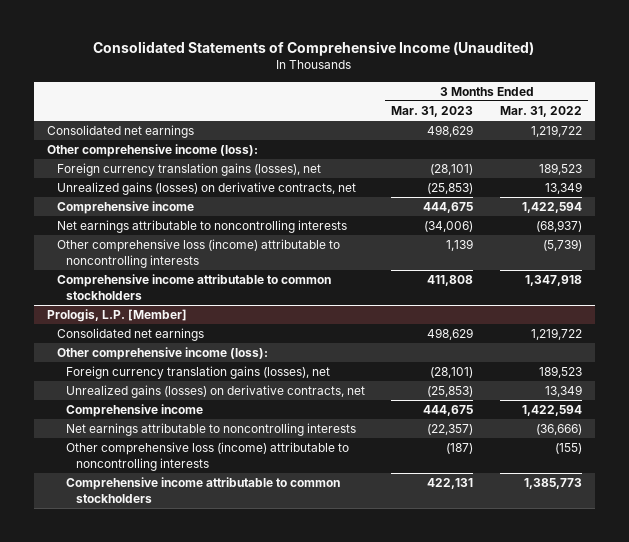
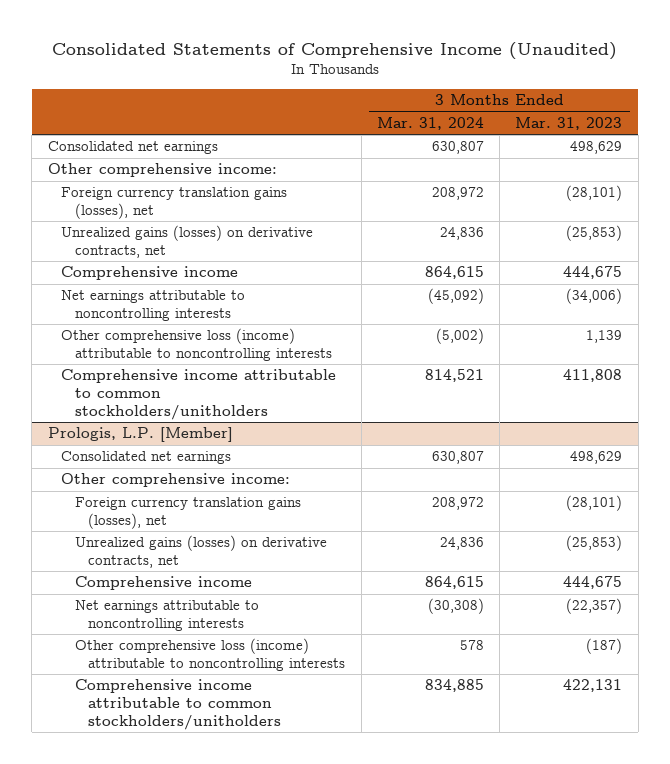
- | 3 Months Ended Mar. 31, 2023 | 3 Months Ended Mar. 31, 2022
+ | 3 Months Ended Mar. 31, 2024 | 3 Months Ended Mar. 31, 2023
- Other comprehensive income (loss):
+ Other comprehensive income:
- Comprehensive income attributable to common stockholders | 411,808 | 1,347,918
+ Comprehensive income attributable to common stockholders/unitholders | 814,521 | 411,808
@ Prologis, L.P. [Member]
- Other comprehensive income (loss):
+ Other comprehensive income:
- Comprehensive income attributable to common stockholders | 422,131 | 1,385,773
+ Comprehensive income attributable to common stockholders/unitholders | 834,885 | 422,131

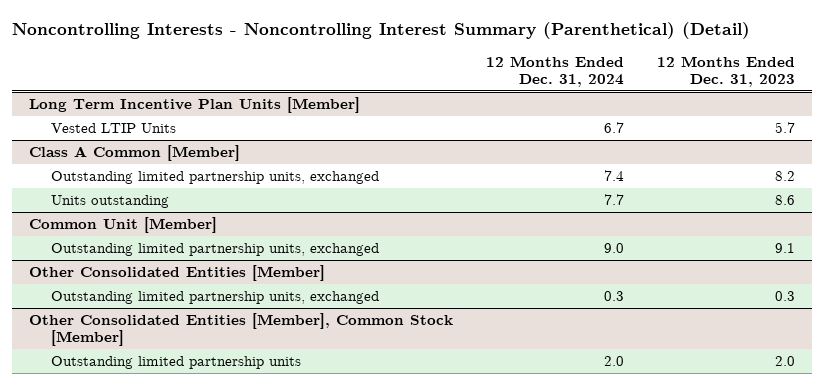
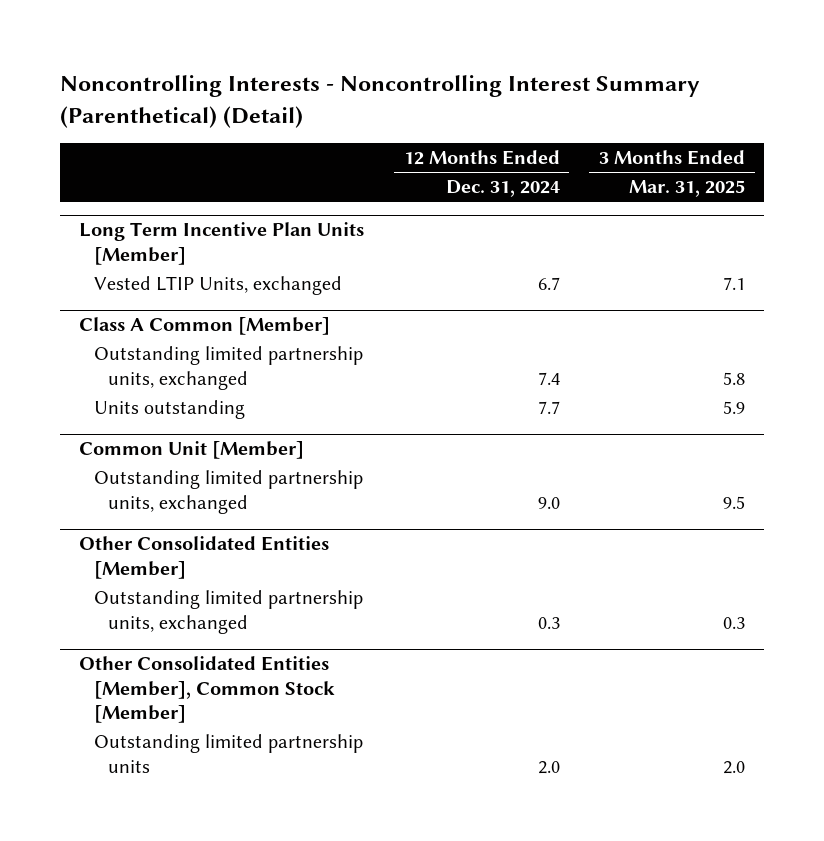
- | 12 Months Ended Dec. 31, 2024 | 12 Months Ended Dec. 31, 2023
+ | 12 Months Ended Dec. 31, 2024 | 3 Months Ended Mar. 31, 2025
@ Long Term Incentive Plan Units [Member]
- Vested LTIP Units | 6.7 | 5.7
+ Vested LTIP Units, exchanged | 6.7 | 7.1

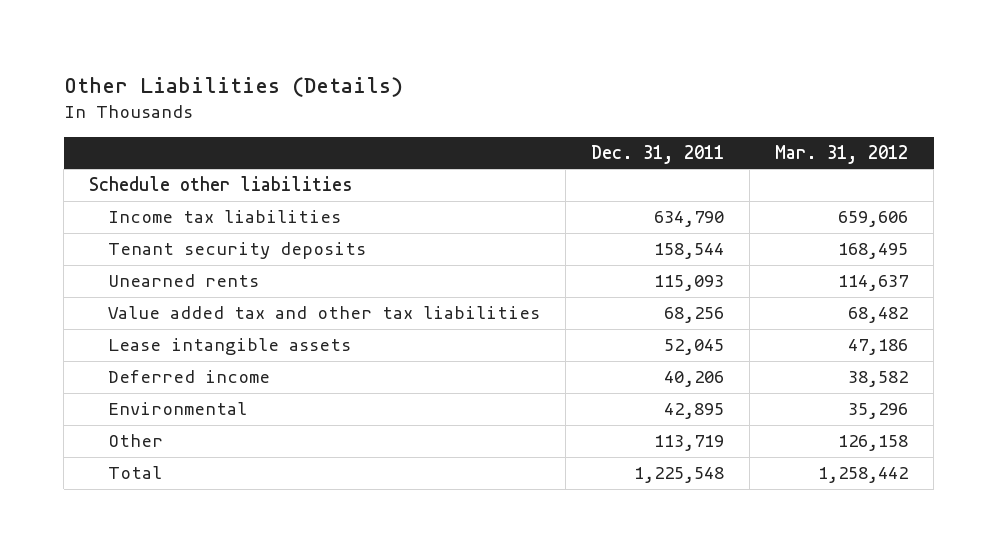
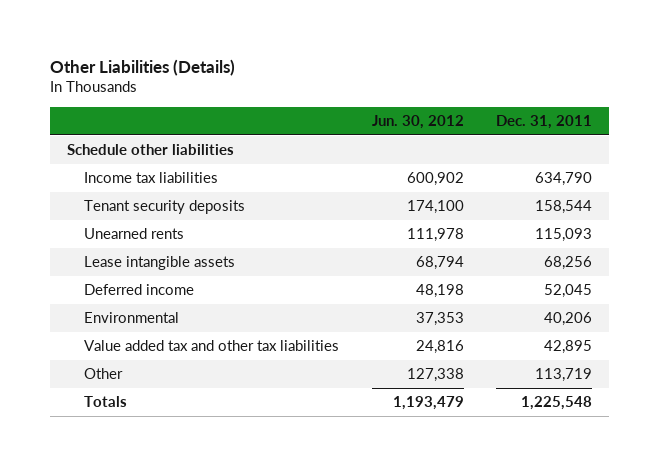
- | Dec. 31, 2011 | Mar. 31, 2012
+ | Jun. 30, 2012 | Dec. 31, 2011
- Value added tax and other tax liabilities | 68,256 | 68,482
- Lease intangible assets | 52,045 | 47,186
- Deferred income | 40,206 | 38,582
- Environmental | 42,895 | 35,296
+ Lease intangible assets | 68,794 | 68,256
+ Deferred income | 48,198 | 52,045
+ Environmental | 37,353 | 40,206
+ Value added tax and other tax liabilities | 24,816 | 42,895
- Total | 1,225,548 | 1,258,442
+ Totals | 1,193,479 | 1,225,548

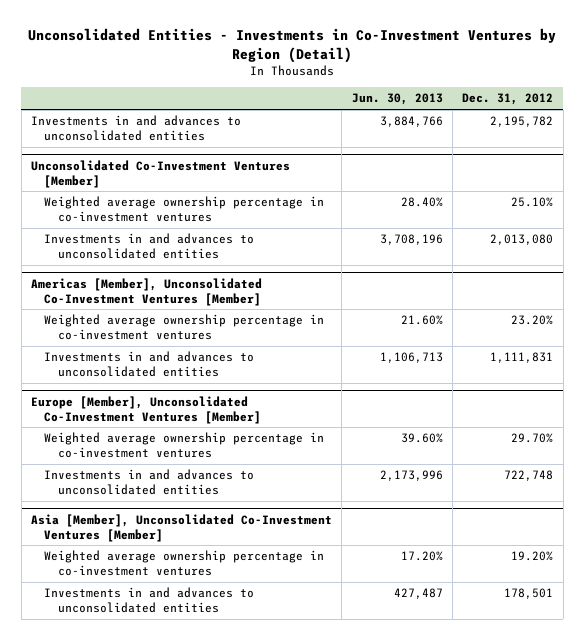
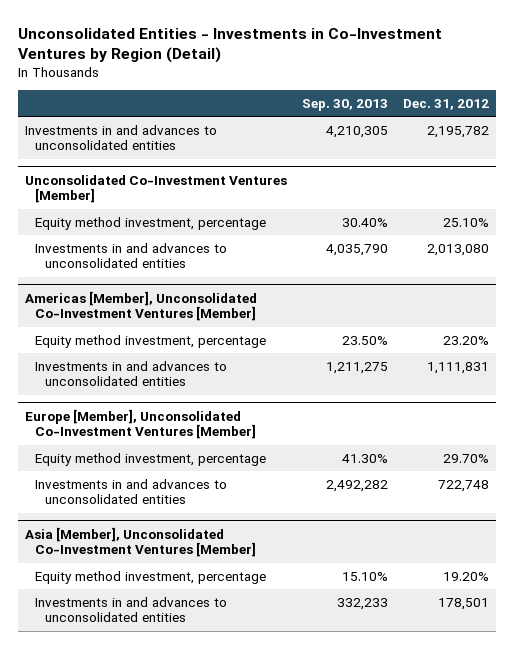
- | Jun. 30, 2013 | Dec. 31, 2012
+ | Sep. 30, 2013 | Dec. 31, 2012
@ Unconsolidated Co-Investment Ventures [Member]
- Weighted average ownership percentage in co-investment ventures | 28.40% | 25.10%
+ Equity method investment, percentage | 30.40% | 25.10%
@ Americas [Member], Unconsolidated Co-Investment Ventures [Member]
- Weighted average ownership percentage in co-investment ventures | 21.60% | 23.20%
+ Equity method investment, percentage | 23.50% | 23.20%
@ Europe [Member], Unconsolidated Co-Investment Ventures [Member]
- Weighted average ownership percentage in co-investment ventures | 39.60% | 29.70%
+ Equity method investment, percentage | 41.30% | 29.70%
@ Asia [Member], Unconsolidated Co-Investment Ventures [Member]
- Weighted average ownership percentage in co-investment ventures | 17.20% | 19.20%
+ Equity method investment, percentage | 15.10% | 19.20%

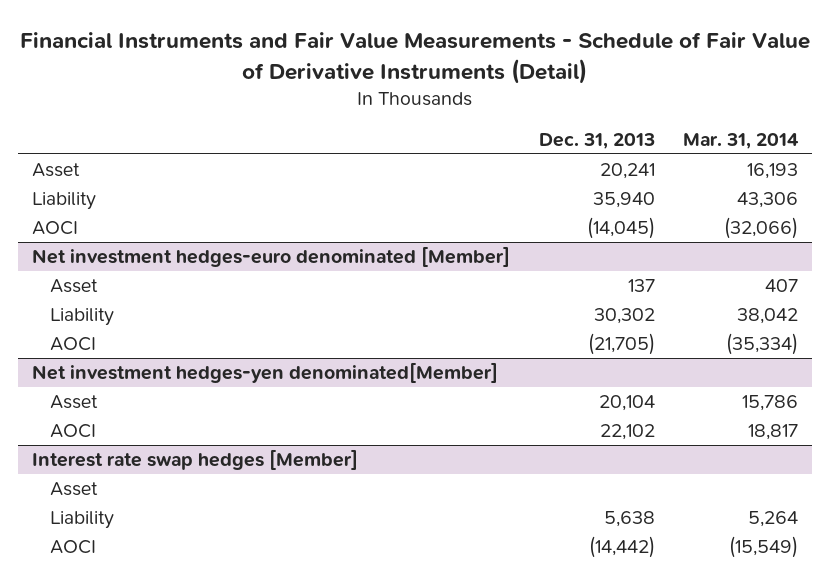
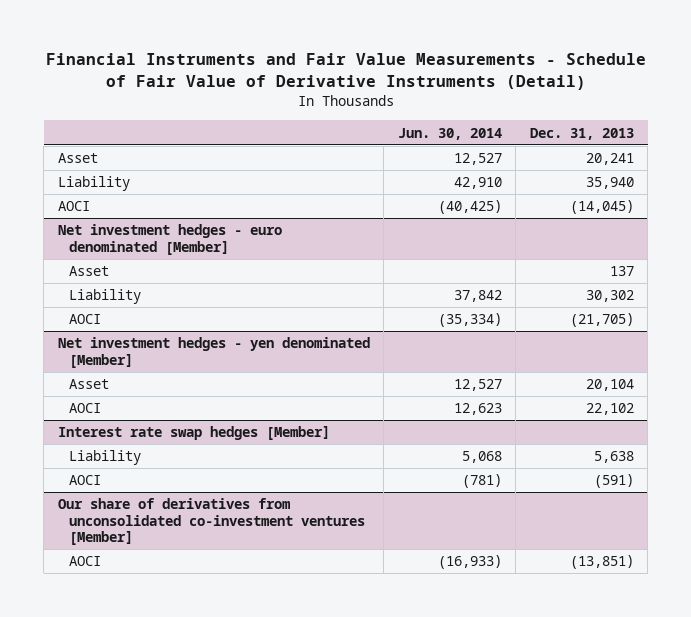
- | Dec. 31, 2013 | Mar. 31, 2014
+ | Jun. 30, 2014 | Dec. 31, 2013
- Net investment hedges-euro denominated [Member]
+ Net investment hedges - euro denominated [Member]
- Net investment hedges-yen denominated[Member]
+ Net investment hedges - yen denominated [Member]
@ Interest rate swap hedges [Member]
- Asset
- AOCI | (14,442) | (15,549)
+ AOCI | (781) | (591)
+ Our share of derivatives from unconsolidated co-investment ventures [Member]
+ AOCI | (16,933) | (13,851)

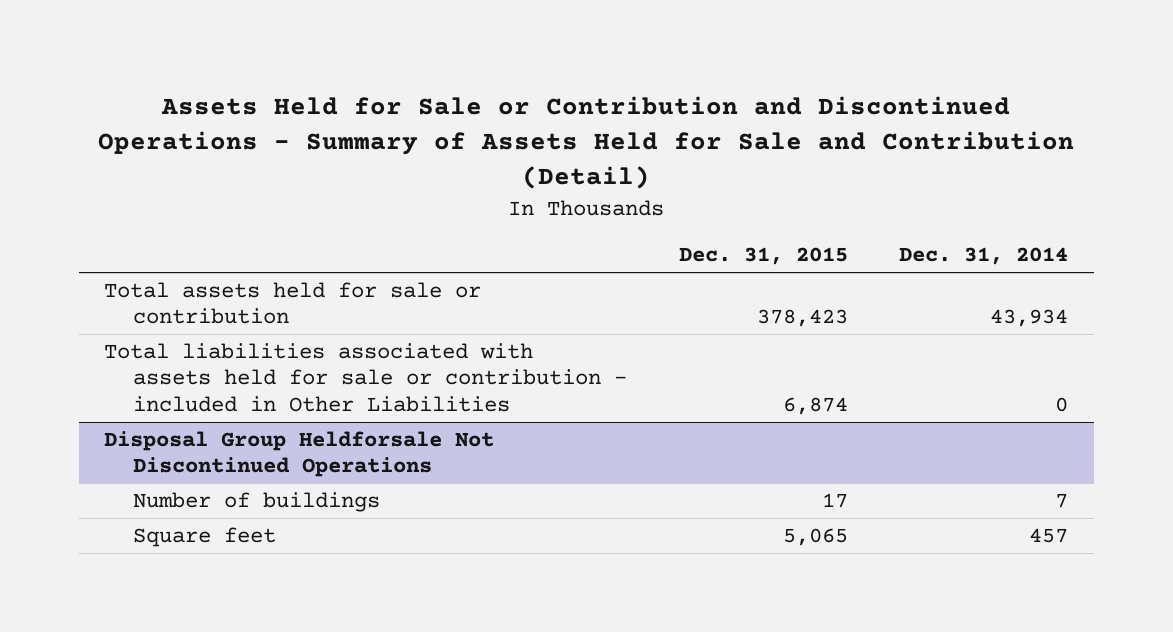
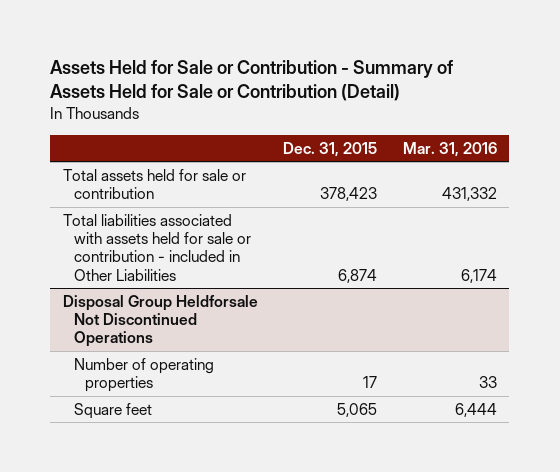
- Assets Held for Sale or Contribution and Discontinued Operations - Summary of Assets Held for Sale and Contribution (Detail)
+ Assets Held for Sale or Contribution - Summary of Assets Held for Sale or Contribution (Detail)
- | Dec. 31, 2015 | Dec. 31, 2014
+ | Dec. 31, 2015 | Mar. 31, 2016
@ Disposal Group Heldforsale Not Discontinued Operations
- Number of buildings | 17 | 7
+ Number of operating properties | 17 | 33

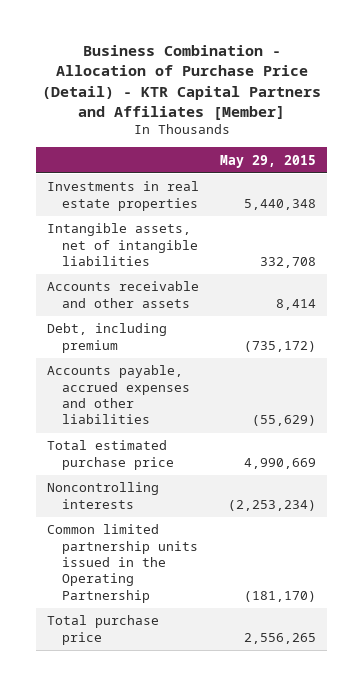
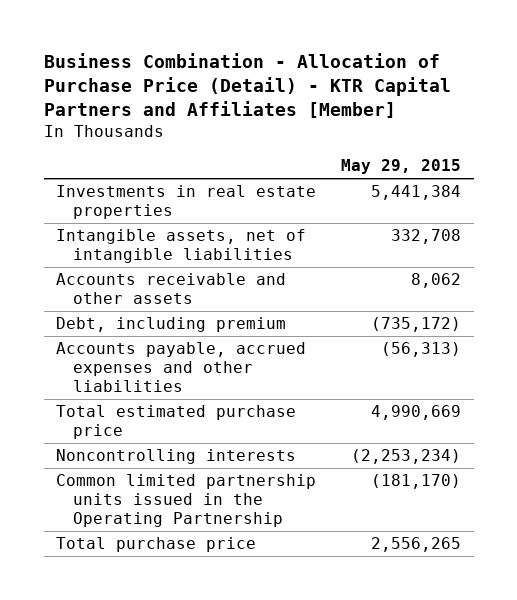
- Investments in real estate properties | 5,440,348
+ Investments in real estate properties | 5,441,384
- Accounts receivable and other assets | 8,414
+ Accounts receivable and other assets | 8,062
- Accounts payable, accrued expenses and other liabilities | (55,629)
+ Accounts payable, accrued expenses and other liabilities | (56,313)

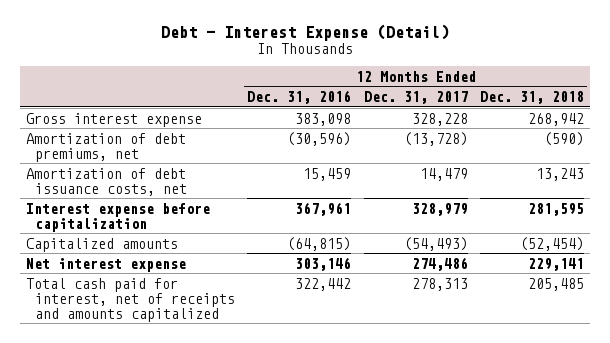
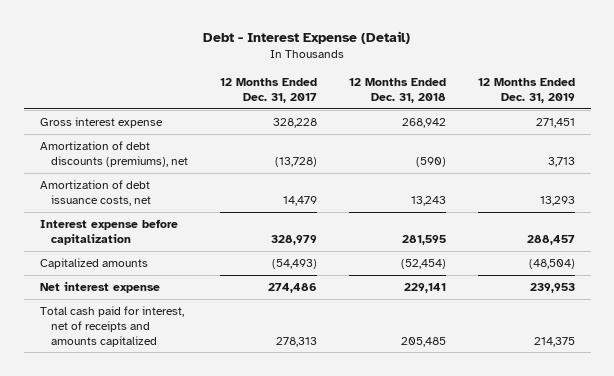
- | 12 Months Ended Dec. 31, 2016 | 12 Months Ended Dec. 31, 2017 | 12 Months Ended Dec. 31, 2018
+ | 12 Months Ended Dec. 31, 2017 | 12 Months Ended Dec. 31, 2018 | 12 Months Ended Dec. 31, 2019
- Amortization of debt premiums, net | (30,596) | (13,728) | (590)
+ Amortization of debt discounts (premiums), net | (13,728) | (590) | 3,713

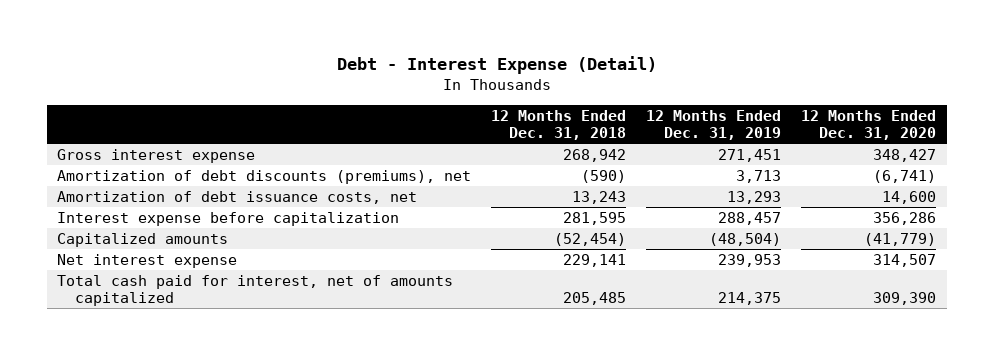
- | 12 Months Ended Dec. 31, 2017 | 12 Months Ended Dec. 31, 2018 | 12 Months Ended Dec. 31, 2019
+ | 12 Months Ended Dec. 31, 2018 | 12 Months Ended Dec. 31, 2019 | 12 Months Ended Dec. 31, 2020
- Total cash paid for interest, net of receipts and amounts capitalized | 278,313 | 205,485 | 214,375
+ Total cash paid for interest, net of amounts capitalized | 205,485 | 214,375 | 309,390

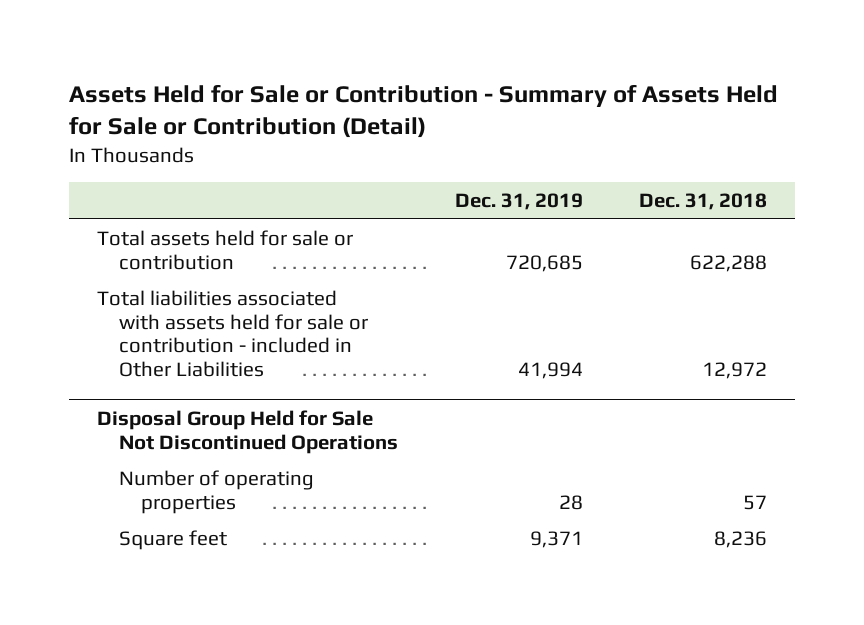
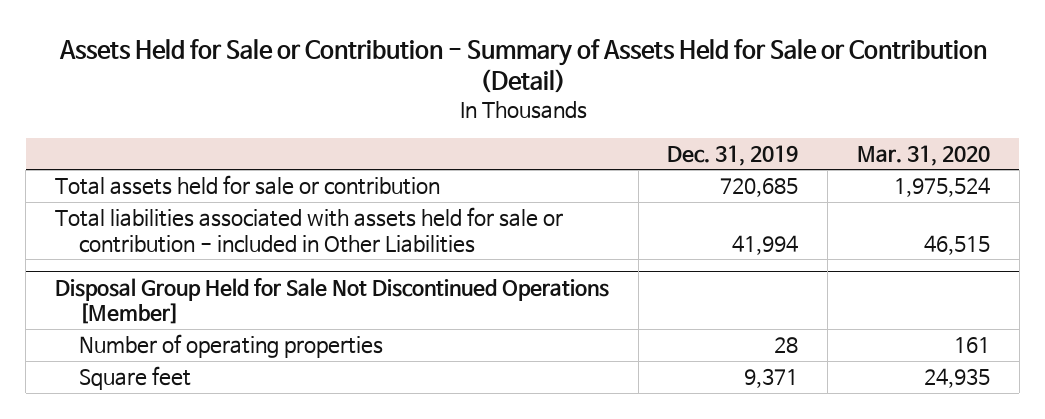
- | Dec. 31, 2019 | Dec. 31, 2018
+ | Dec. 31, 2019 | Mar. 31, 2020
- Disposal Group Held for Sale Not Discontinued Operations
+ Disposal Group Held for Sale Not Discontinued Operations [Member]

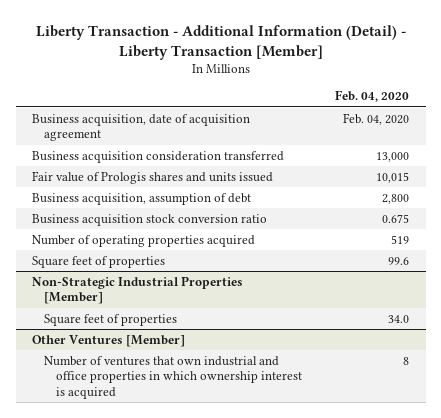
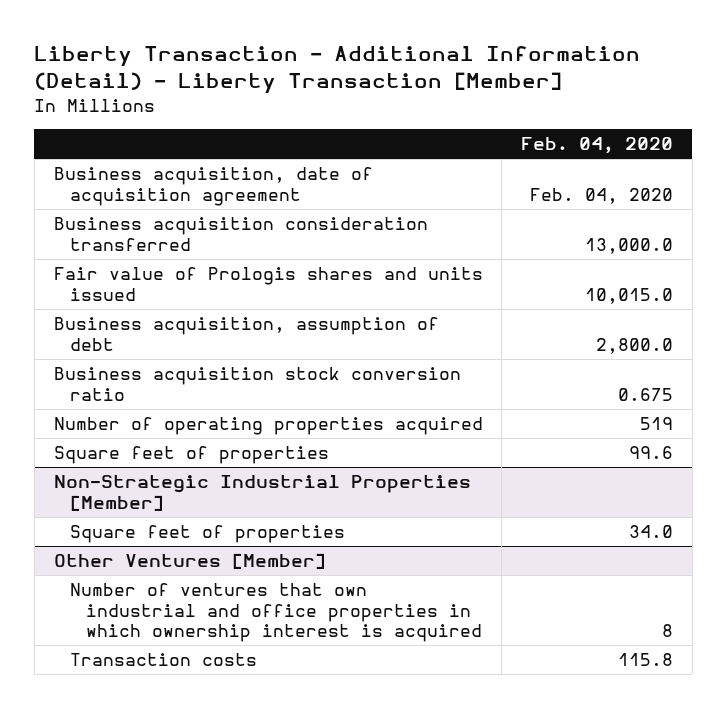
- Business acquisition consideration transferred | 13,000
- Fair value of Prologis shares and units issued | 10,015
- Business acquisition, assumption of debt | 2,800
+ Business acquisition consideration transferred | 13,000.0
+ Fair value of Prologis shares and units issued | 10,015.0
+ Business acquisition, assumption of debt | 2,800.0
@ Other Ventures [Member]
+ Transaction costs | 115.8

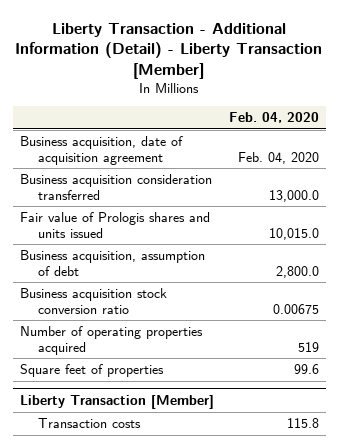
- Business acquisition stock conversion ratio | 0.675
+ Business acquisition stock conversion ratio | 0.00675
- Non-Strategic Industrial Properties [Member]
- Square feet of properties | 34.0
- Other Ventures [Member]
- Number of ventures that own industrial and office properties in which ownership interest is acquired | 8
+ Liberty Transaction [Member]

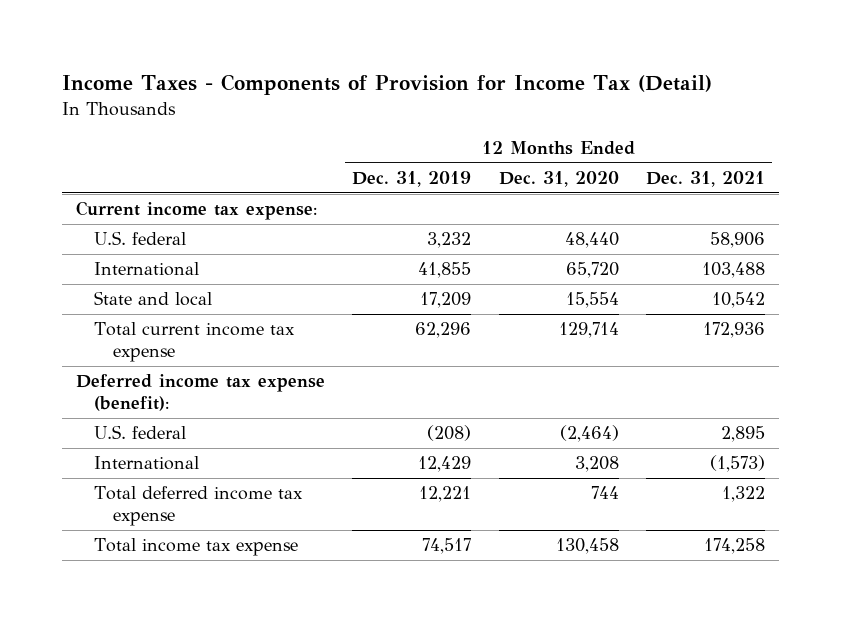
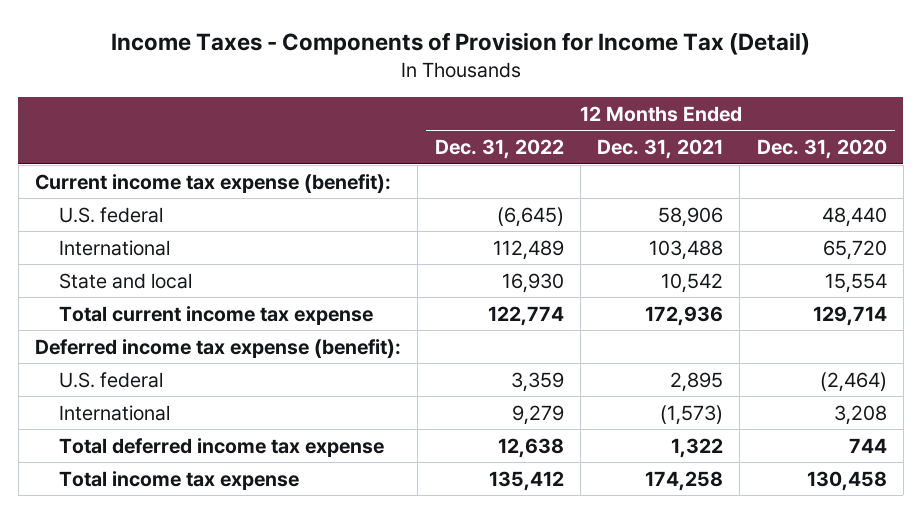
- | 12 Months Ended Dec. 31, 2019 | 12 Months Ended Dec. 31, 2020 | 12 Months Ended Dec. 31, 2021
+ | 12 Months Ended Dec. 31, 2022 | 12 Months Ended Dec. 31, 2021 | 12 Months Ended Dec. 31, 2020
- Current income tax expense:
+ Current income tax expense (benefit):

